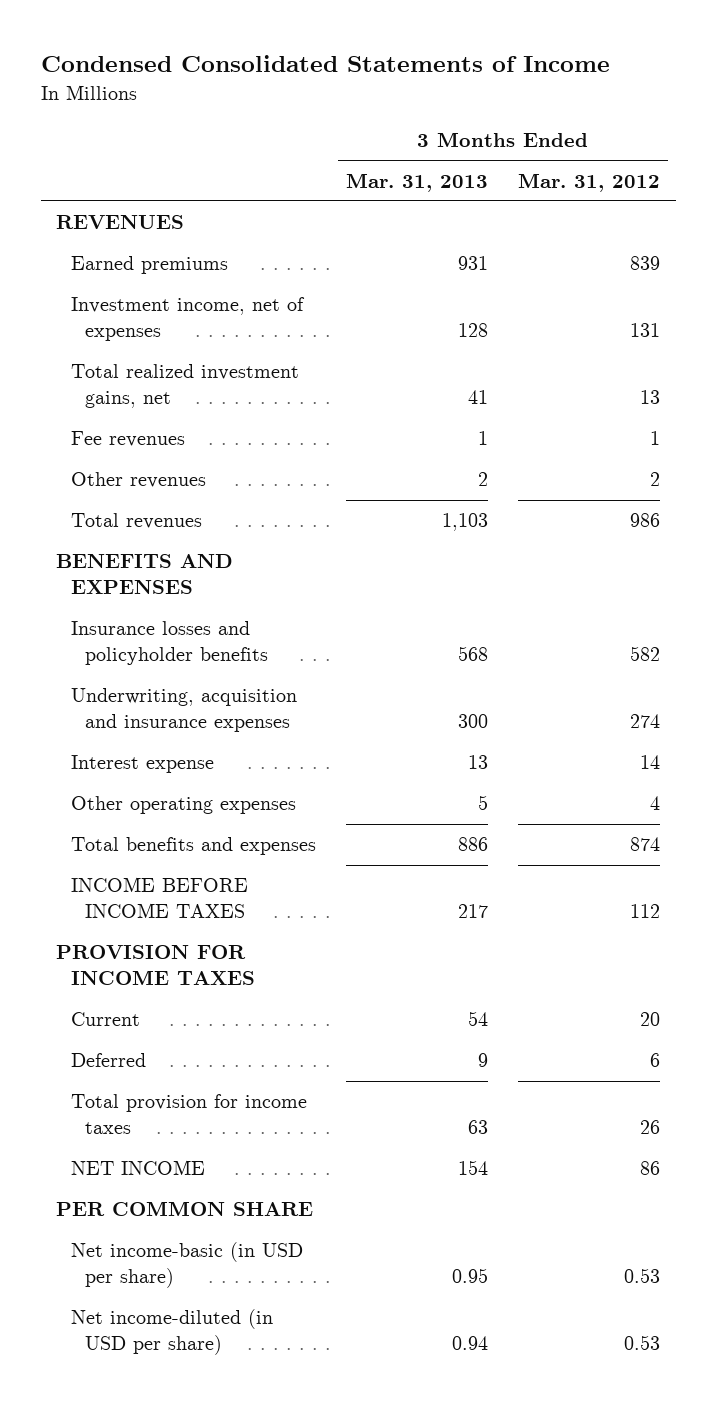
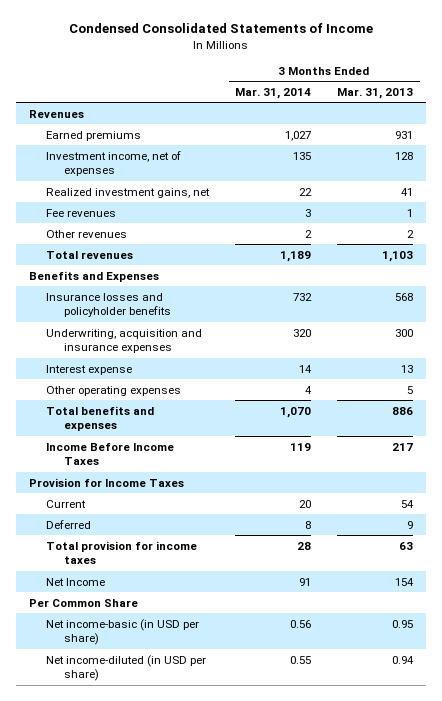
- | 3 Months Ended Mar. 31, 2013 | 3 Months Ended Mar. 31, 2012
+ | 3 Months Ended Mar. 31, 2014 | 3 Months Ended Mar. 31, 2013
- REVENUES
+ Revenues
- Total realized investment gains, net | 41 | 13
+ Realized investment gains, net | 22 | 41
- BENEFITS AND EXPENSES
+ Benefits and Expenses
- INCOME BEFORE INCOME TAXES | 217 | 112
- PROVISION FOR INCOME TAXES
+ Income Before Income Taxes | 119 | 217
+ Provision for Income Taxes
- NET INCOME | 154 | 86
- PER COMMON SHARE
+ Net Income | 91 | 154
+ Per Common Share

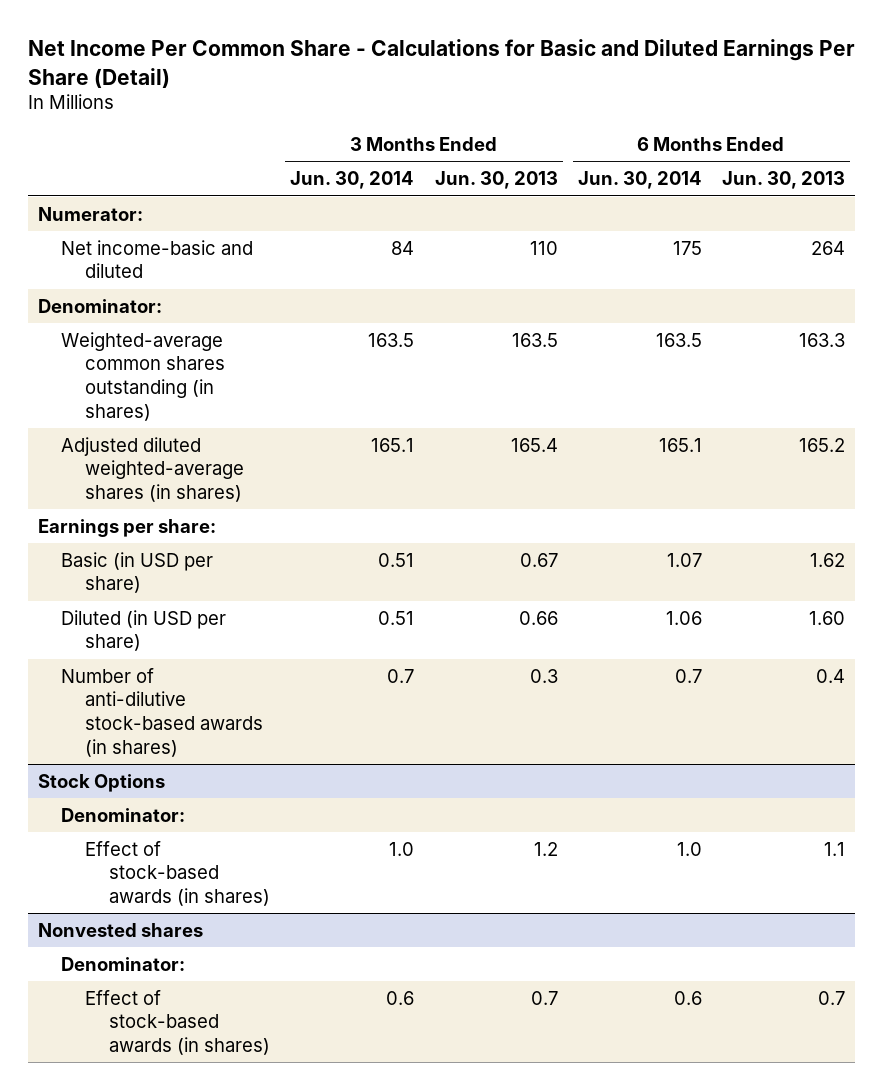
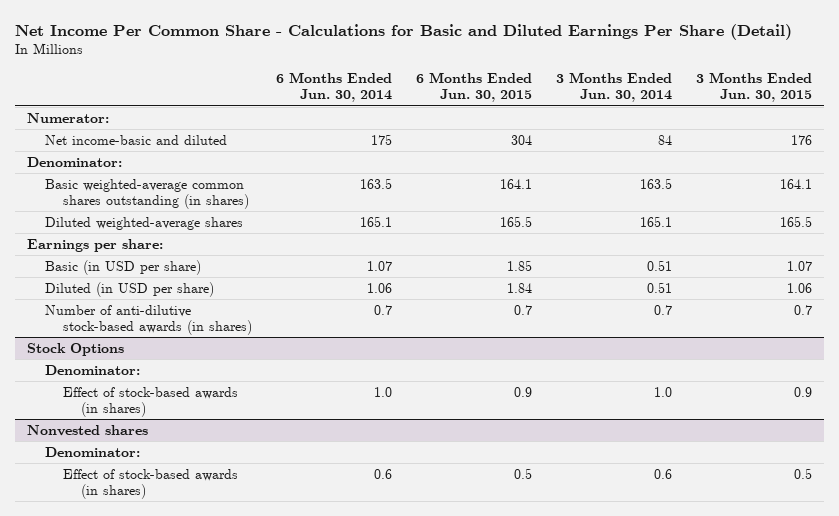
- | 3 Months Ended Jun. 30, 2014 | 3 Months Ended Jun. 30, 2013 | 6 Months Ended Jun. 30, 2014 | 6 Months Ended Jun. 30, 2013
+ | 6 Months Ended Jun. 30, 2014 | 6 Months Ended Jun. 30, 2015 | 3 Months Ended Jun. 30, 2014 | 3 Months Ended Jun. 30, 2015
- Weighted-average common shares outstanding (in shares) | 163.5 | 163.5 | 163.5 | 163.3
- Adjusted diluted weighted-average shares (in shares) | 165.1 | 165.4 | 165.1 | 165.2
+ Basic weighted-average common shares outstanding (in shares) | 163.5 | 164.1 | 163.5 | 164.1
+ Diluted weighted-average shares | 165.1 | 165.5 | 165.1 | 165.5

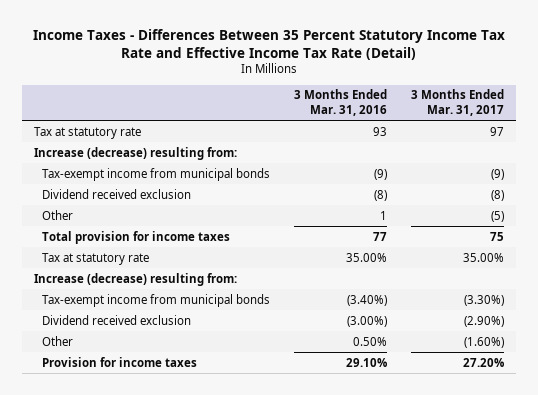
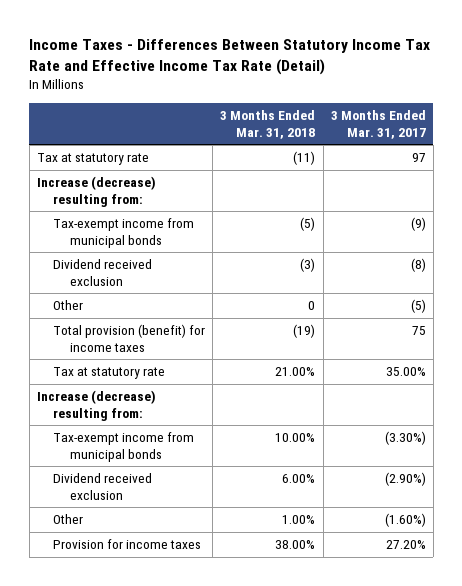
- Income Taxes - Differences Between 35 Percent Statutory Income Tax Rate and Effective Income Tax Rate (Detail)
+ Income Taxes - Differences Between Statutory Income Tax Rate and Effective Income Tax Rate (Detail)
- | 3 Months Ended Mar. 31, 2016 | 3 Months Ended Mar. 31, 2017
+ | 3 Months Ended Mar. 31, 2018 | 3 Months Ended Mar. 31, 2017
- Total provision for income taxes | 77 | 75
+ Total provision (benefit) for income taxes | (19) | 75

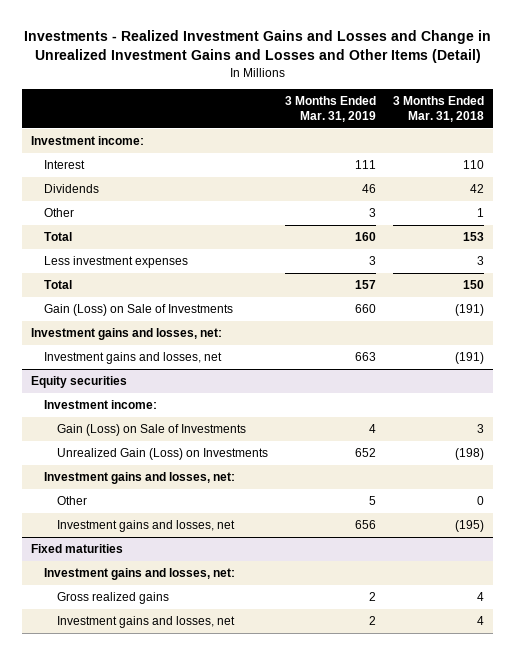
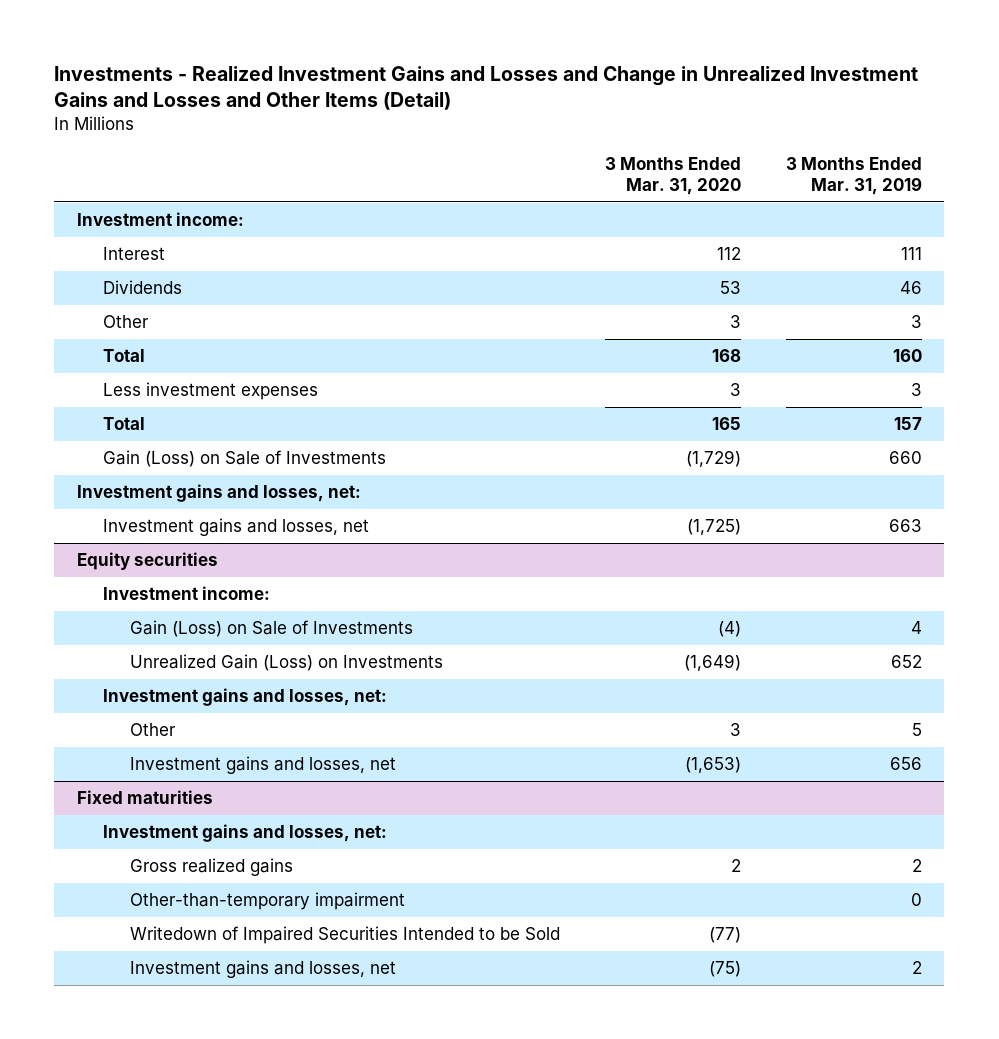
- | 3 Months Ended Mar. 31, 2019 | 3 Months Ended Mar. 31, 2018
+ | 3 Months Ended Mar. 31, 2020 | 3 Months Ended Mar. 31, 2019
@ Fixed maturities
+ Other-than-temporary impairment | | 0
+ Writedown of Impaired Securities Intended to be Sold | (77) |

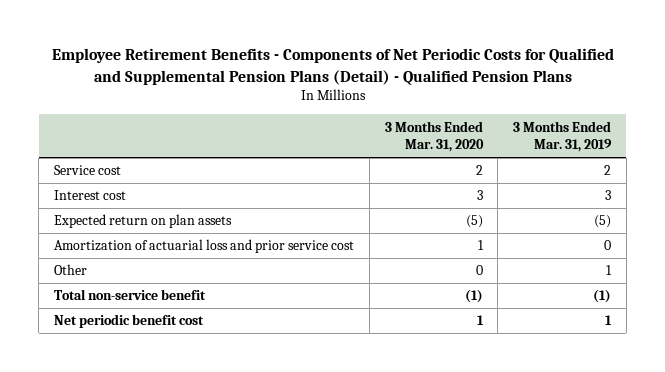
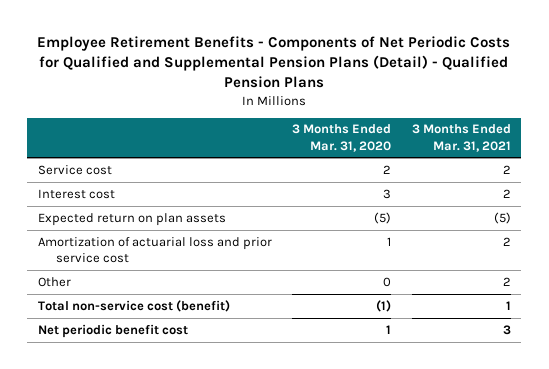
- | 3 Months Ended Mar. 31, 2020 | 3 Months Ended Mar. 31, 2019
+ | 3 Months Ended Mar. 31, 2020 | 3 Months Ended Mar. 31, 2021
- Total non-service benefit | (1) | (1)
+ Total non-service cost (benefit) | (1) | 1

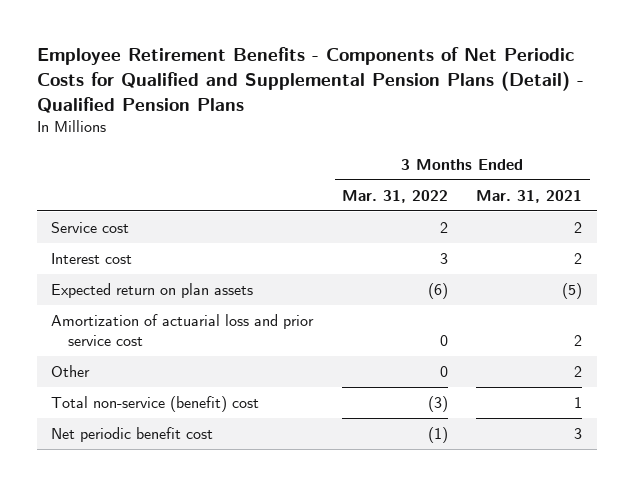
- | 3 Months Ended Mar. 31, 2020 | 3 Months Ended Mar. 31, 2021
+ | 3 Months Ended Mar. 31, 2022 | 3 Months Ended Mar. 31, 2021
- Total non-service cost (benefit) | (1) | 1
+ Total non-service (benefit) cost | (3) | 1

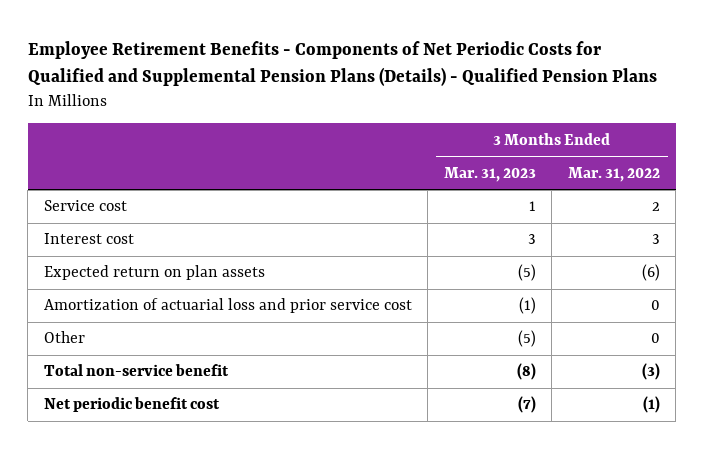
- Employee Retirement Benefits - Components of Net Periodic Costs for Qualified and Supplemental Pension Plans (Detail) - Qualified Pension Plans
+ Employee Retirement Benefits - Components of Net Periodic Costs for Qualified and Supplemental Pension Plans (Details) - Qualified Pension Plans
- | 3 Months Ended Mar. 31, 2022 | 3 Months Ended Mar. 31, 2021
+ | 3 Months Ended Mar. 31, 2023 | 3 Months Ended Mar. 31, 2022
- Total non-service (benefit) cost | (3) | 1
+ Total non-service benefit | (8) | (3)

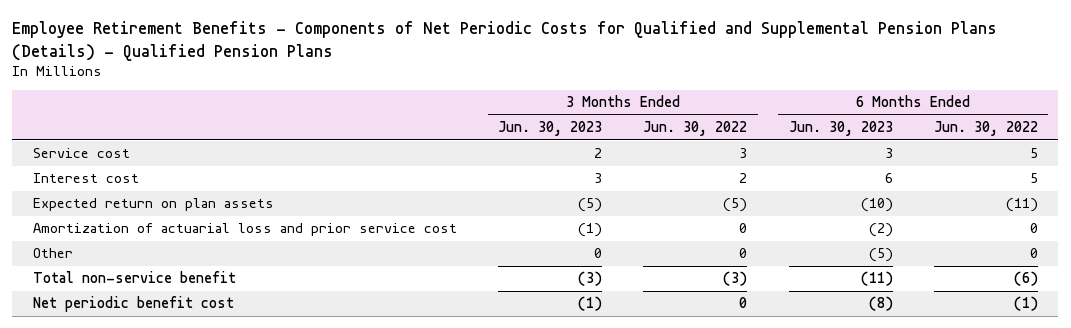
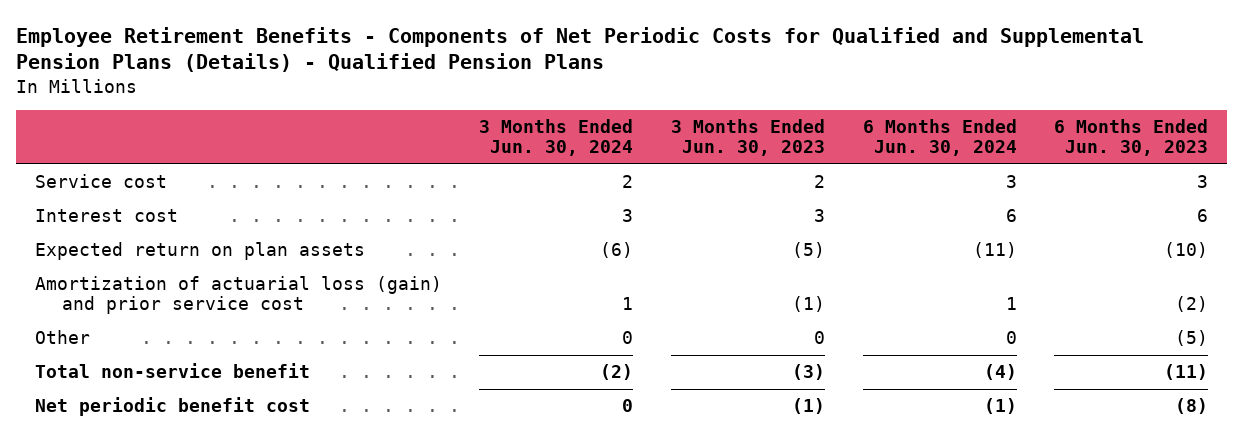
- | 3 Months Ended Jun. 30, 2023 | 3 Months Ended Jun. 30, 2022 | 6 Months Ended Jun. 30, 2023 | 6 Months Ended Jun. 30, 2022
+ | 3 Months Ended Jun. 30, 2024 | 3 Months Ended Jun. 30, 2023 | 6 Months Ended Jun. 30, 2024 | 6 Months Ended Jun. 30, 2023
- Amortization of actuarial loss and prior service cost | (1) | 0 | (2) | 0
+ Amortization of actuarial loss (gain) and prior service cost | 1 | (1) | 1 | (2)

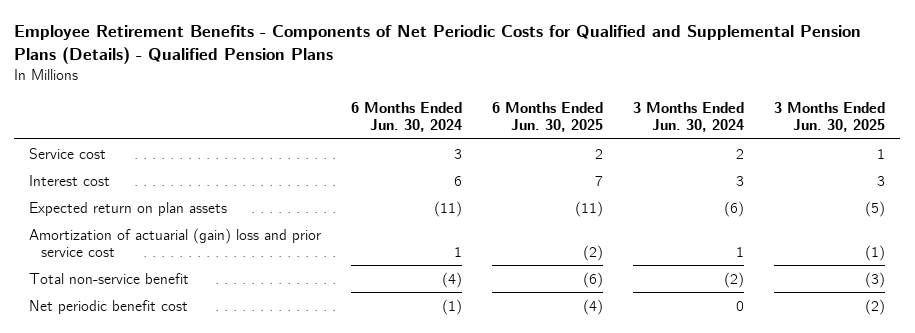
- | 3 Months Ended Jun. 30, 2024 | 3 Months Ended Jun. 30, 2023 | 6 Months Ended Jun. 30, 2024 | 6 Months Ended Jun. 30, 2023
+ | 6 Months Ended Jun. 30, 2024 | 6 Months Ended Jun. 30, 2025 | 3 Months Ended Jun. 30, 2024 | 3 Months Ended Jun. 30, 2025
- Amortization of actuarial loss (gain) and prior service cost | 1 | (1) | 1 | (2)
- Other | 0 | 0 | 0 | (5)
+ Amortization of actuarial (gain) loss and prior service cost | 1 | (2) | 1 | (1)

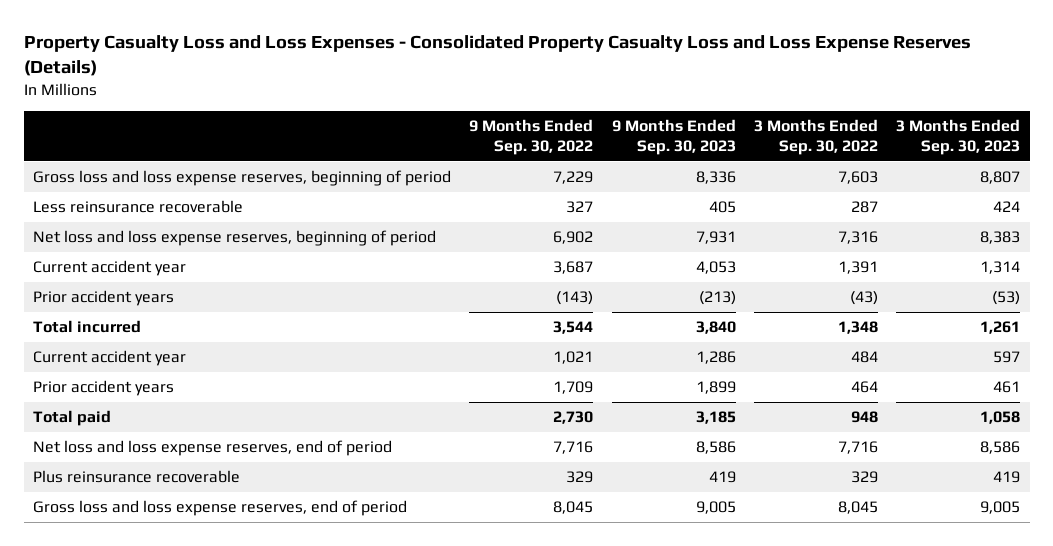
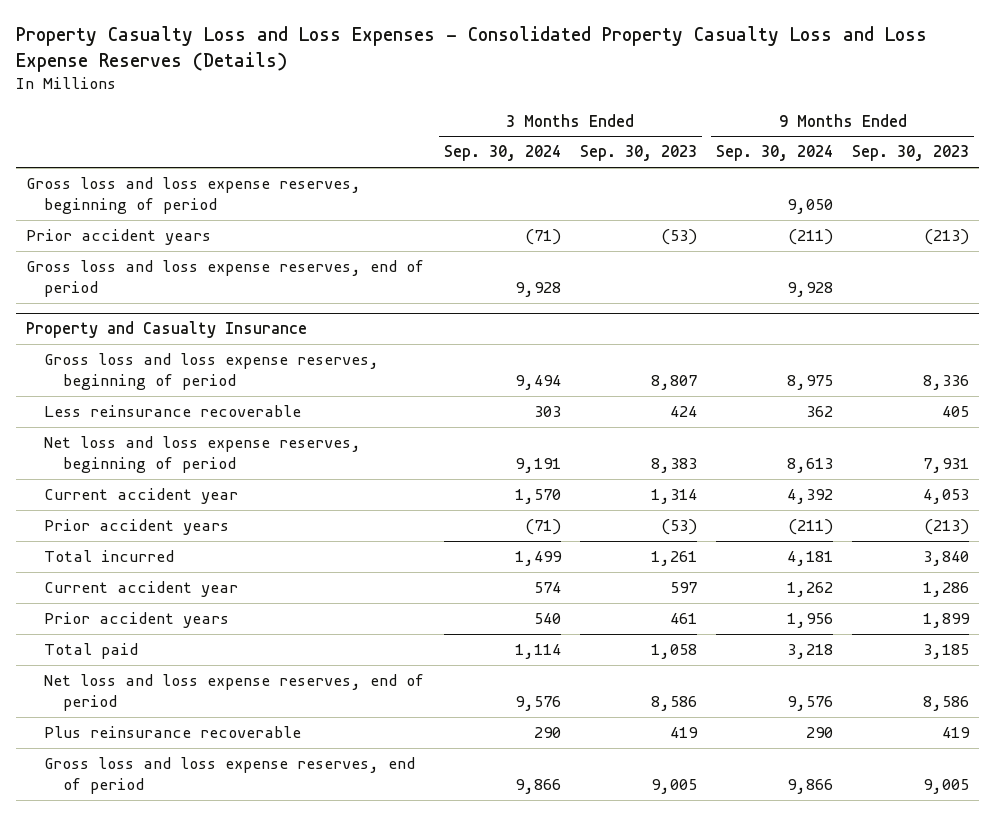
- | 9 Months Ended Sep. 30, 2022 | 9 Months Ended Sep. 30, 2023 | 3 Months Ended Sep. 30, 2022 | 3 Months Ended Sep. 30, 2023
+ | 3 Months Ended Sep. 30, 2024 | 3 Months Ended Sep. 30, 2023 | 9 Months Ended Sep. 30, 2024 | 9 Months Ended Sep. 30, 2023
+ Gross loss and loss expense reserves, beginning of period | | | 9,050 |
+ Prior accident years | (71) | (53) | (211) | (213)
+ Gross loss and loss expense reserves, end of period | 9,928 | | 9,928 |
+ Property and Casualty Insurance

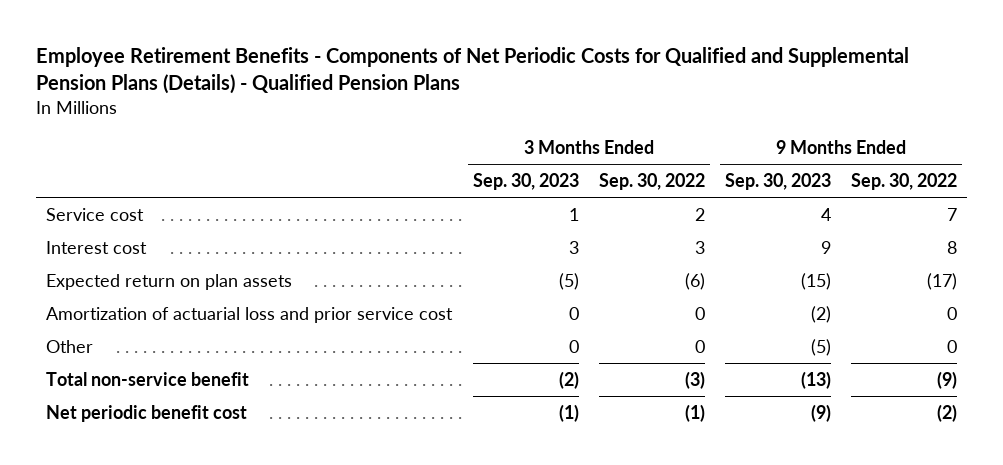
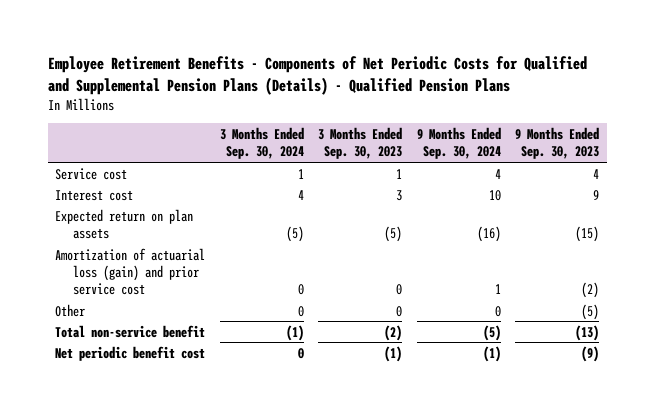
- | 3 Months Ended Sep. 30, 2023 | 3 Months Ended Sep. 30, 2022 | 9 Months Ended Sep. 30, 2023 | 9 Months Ended Sep. 30, 2022
+ | 3 Months Ended Sep. 30, 2024 | 3 Months Ended Sep. 30, 2023 | 9 Months Ended Sep. 30, 2024 | 9 Months Ended Sep. 30, 2023
- Amortization of actuarial loss and prior service cost | 0 | 0 | (2) | 0
+ Amortization of actuarial loss (gain) and prior service cost | 0 | 0 | 1 | (2)

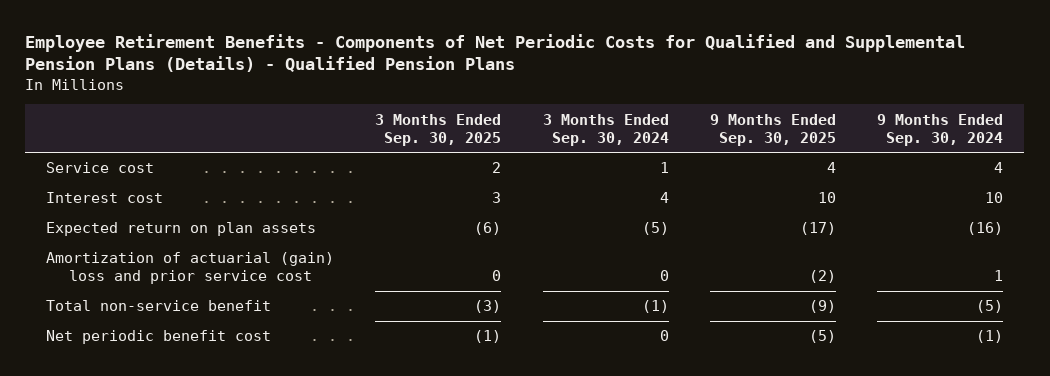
- | 3 Months Ended Sep. 30, 2024 | 3 Months Ended Sep. 30, 2023 | 9 Months Ended Sep. 30, 2024 | 9 Months Ended Sep. 30, 2023
+ | 3 Months Ended Sep. 30, 2025 | 3 Months Ended Sep. 30, 2024 | 9 Months Ended Sep. 30, 2025 | 9 Months Ended Sep. 30, 2024
- Amortization of actuarial loss (gain) and prior service cost | 0 | 0 | 1 | (2)
- Other | 0 | 0 | 0 | (5)
+ Amortization of actuarial (gain) loss and prior service cost | 0 | 0 | (2) | 1

